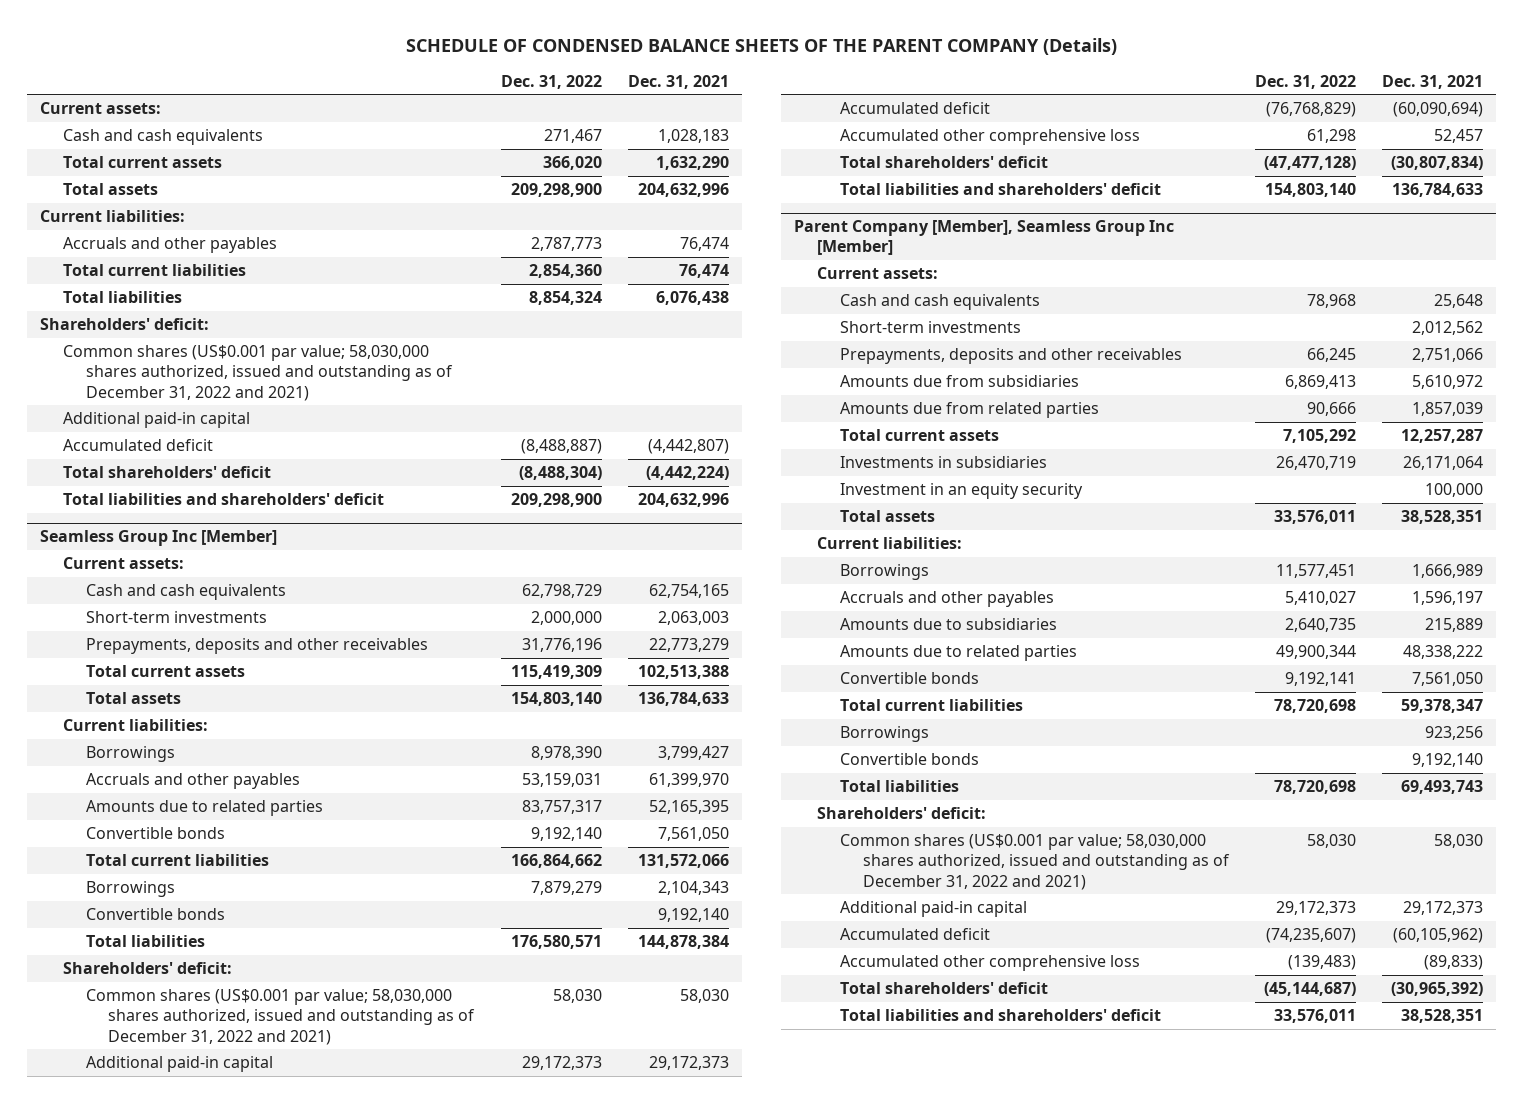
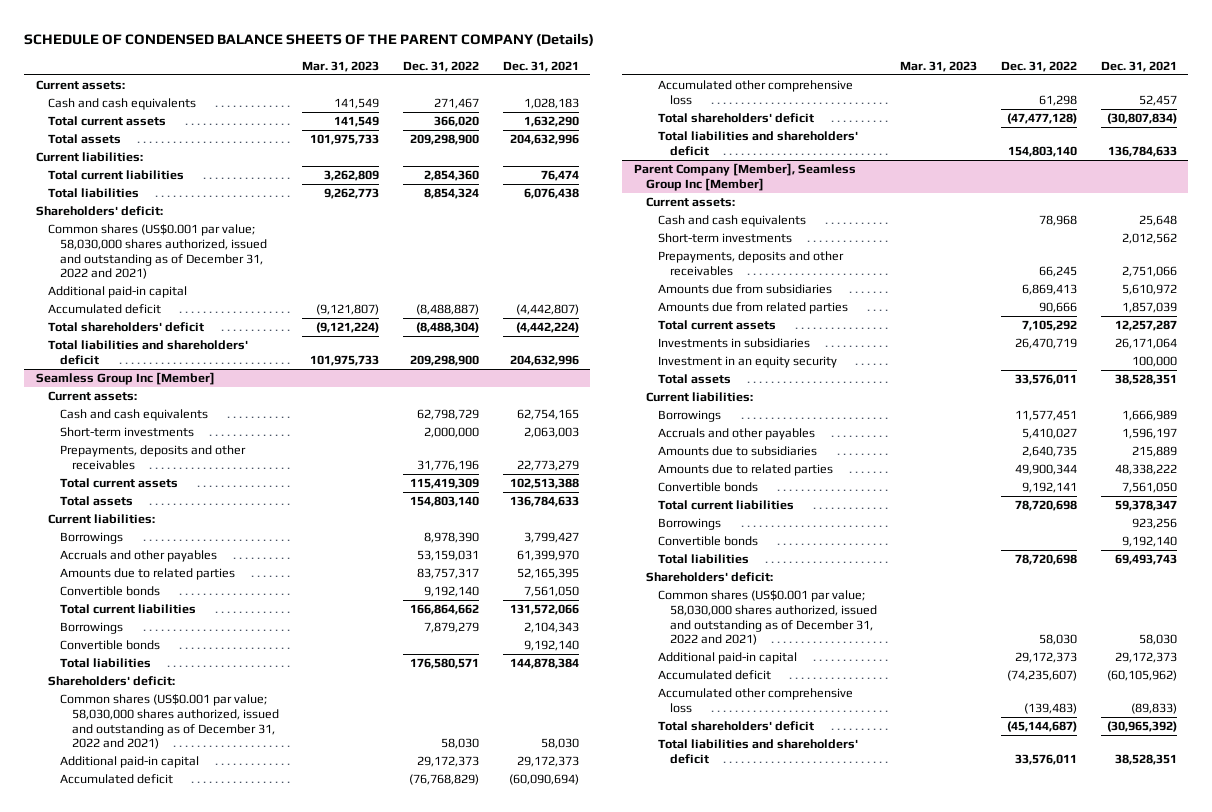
- | Dec. 31, 2022 | Dec. 31, 2021
+ | Mar. 31, 2023 | Dec. 31, 2022 | Dec. 31, 2021
- Accruals and other payables | 2,787,773 | 76,474

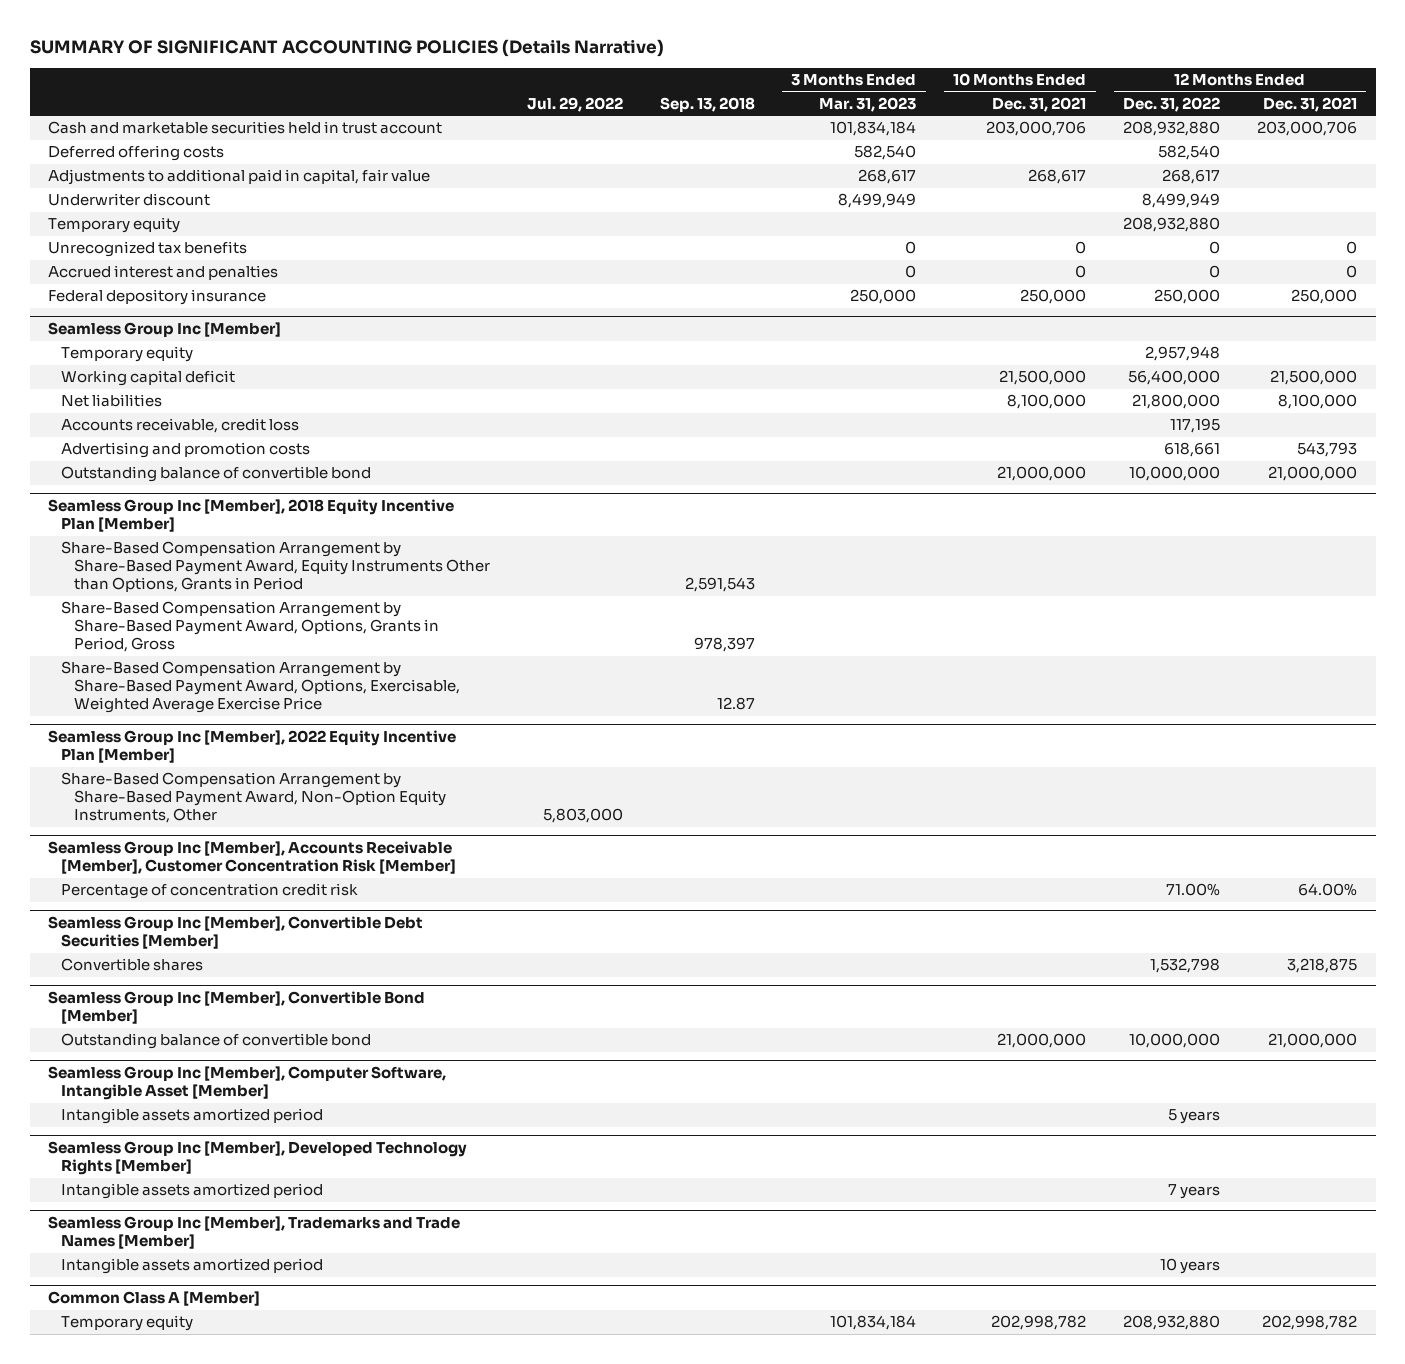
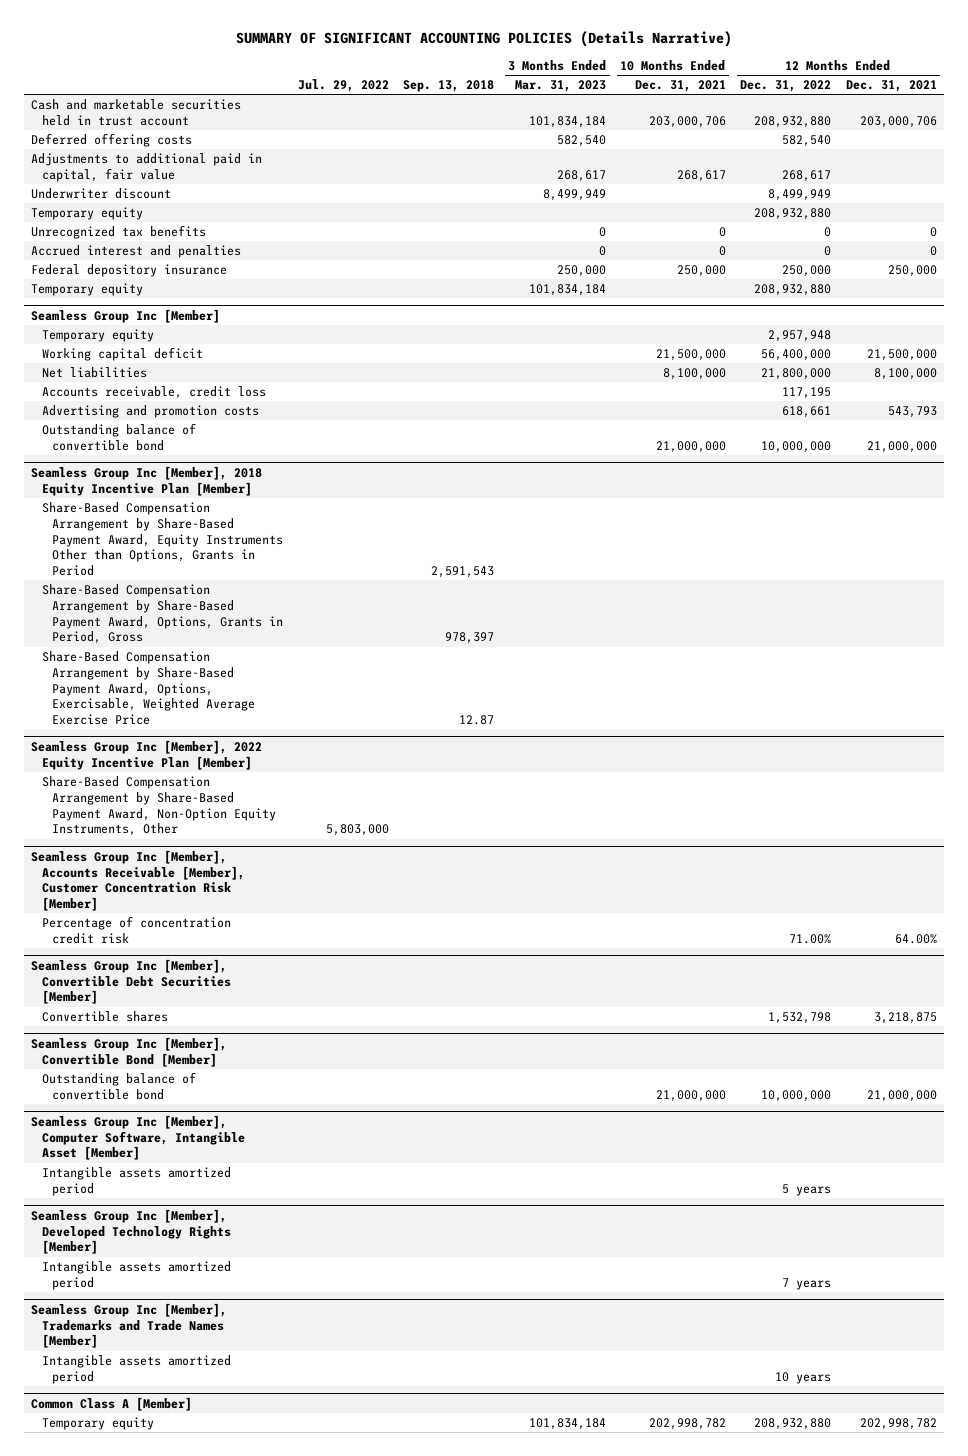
+ Temporary equity | | | 101,834,184 | | 208,932,880 |

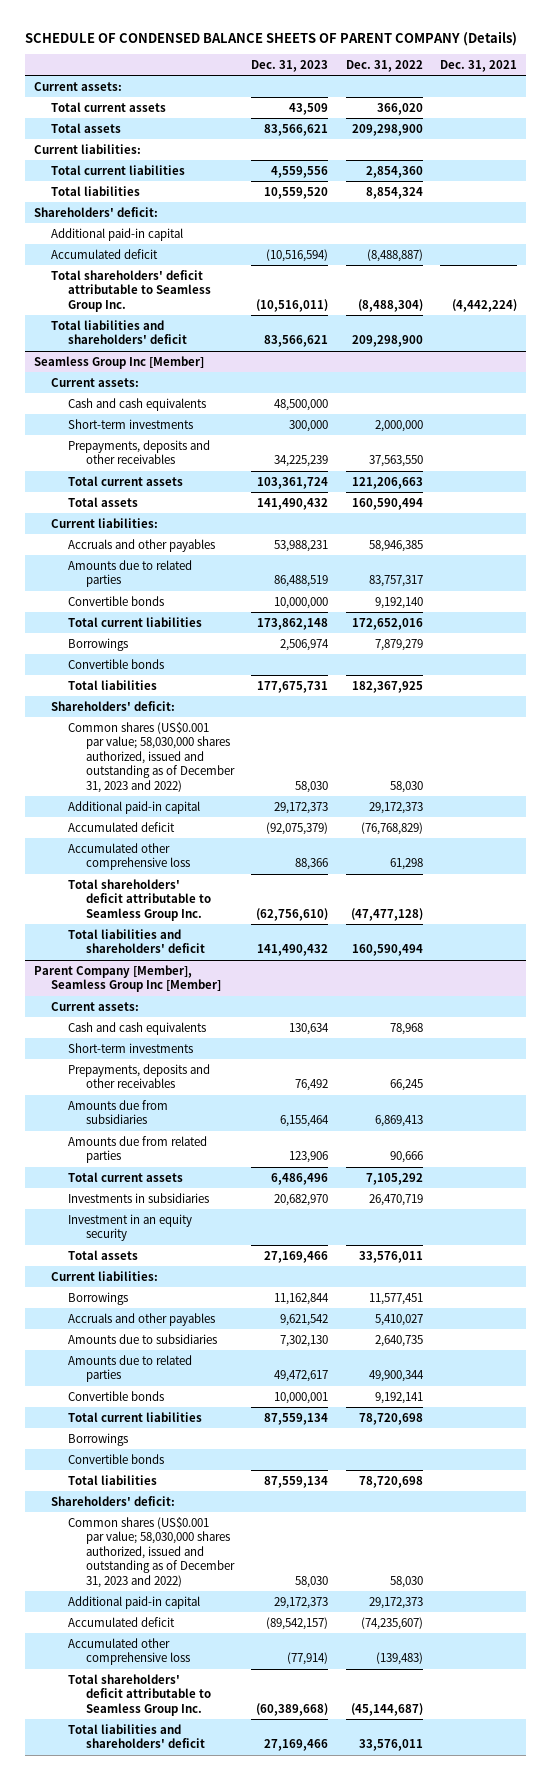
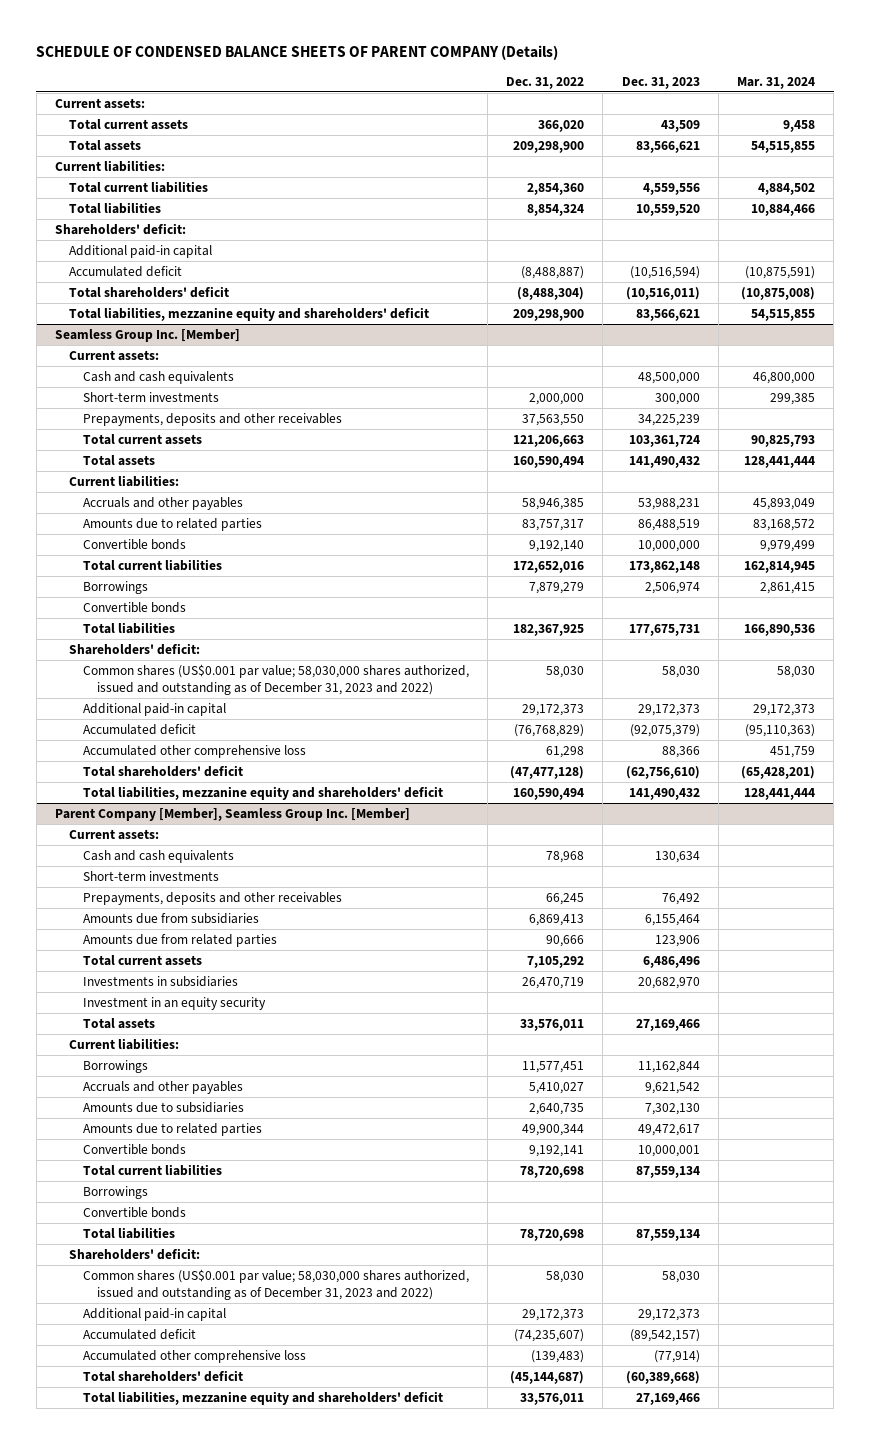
- | Dec. 31, 2023 | Dec. 31, 2022 | Dec. 31, 2021
+ | Dec. 31, 2022 | Dec. 31, 2023 | Mar. 31, 2024
- Total shareholders' deficit attributable to Seamless Group Inc. | (10,516,011) | (8,488,304) | (4,442,224)
- Total liabilities and shareholders' deficit | 83,566,621 | 209,298,900 |
- Seamless Group Inc [Member]
+ Total shareholders' deficit | (8,488,304) | (10,516,011) | (10,875,008)
+ Total liabilities, mezzanine equity and shareholders' deficit | 209,298,900 | 83,566,621 | 54,515,855
+ Seamless Group Inc. [Member]
- Total shareholders' deficit attributable to Seamless Group Inc. | (62,756,610) | (47,477,128) |
- Total liabilities and shareholders' deficit | 141,490,432 | 160,590,494 |
- Parent Company [Member], Seamless Group Inc [Member]
+ Total shareholders' deficit | (47,477,128) | (62,756,610) | (65,428,201)
+ Total liabilities, mezzanine equity and shareholders' deficit | 160,590,494 | 141,490,432 | 128,441,444
+ Parent Company [Member], Seamless Group Inc. [Member]
- Total shareholders' deficit attributable to Seamless Group Inc. | (60,389,668) | (45,144,687) |
- Total liabilities and shareholders' deficit | 27,169,466 | 33,576,011 |
+ Total shareholders' deficit | (45,144,687) | (60,389,668) |
+ Total liabilities, mezzanine equity and shareholders' deficit | 33,576,011 | 27,169,466 |

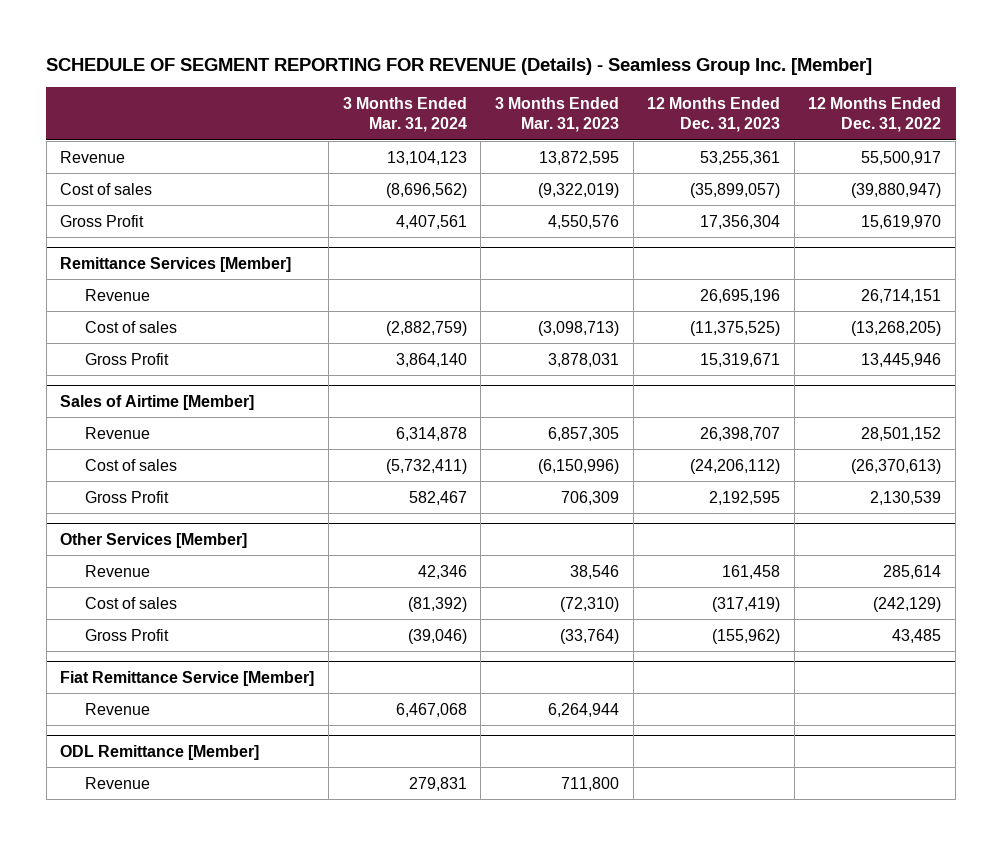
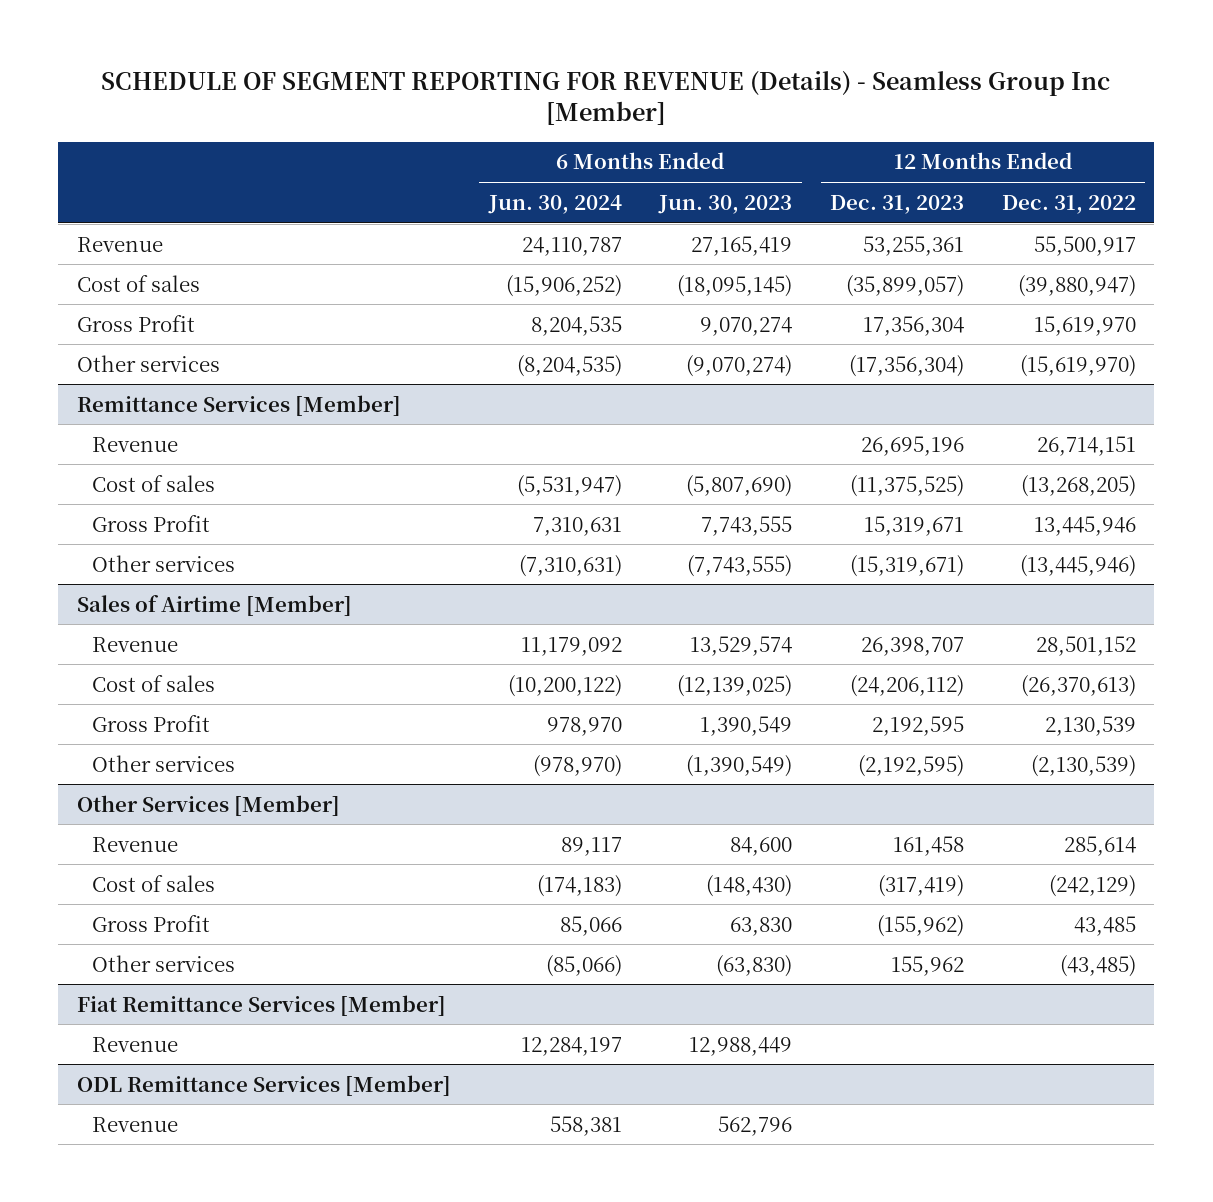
- SCHEDULE OF SEGMENT REPORTING FOR REVENUE (Details) - Seamless Group Inc. [Member]
+ SCHEDULE OF SEGMENT REPORTING FOR REVENUE (Details) - Seamless Group Inc [Member]
- | 3 Months Ended Mar. 31, 2024 | 3 Months Ended Mar. 31, 2023 | 12 Months Ended Dec. 31, 2023 | 12 Months Ended Dec. 31, 2022
+ | 6 Months Ended Jun. 30, 2024 | 6 Months Ended Jun. 30, 2023 | 12 Months Ended Dec. 31, 2023 | 12 Months Ended Dec. 31, 2022
+ Other services | (8,204,535) | (9,070,274) | (17,356,304) | (15,619,970)
@ Remittance Services [Member]
+ Other services | (7,310,631) | (7,743,555) | (15,319,671) | (13,445,946)
@ Sales of Airtime [Member]
+ Other services | (978,970) | (1,390,549) | (2,192,595) | (2,130,539)
- Fiat Remittance Service [Member]
@ Other Services [Member]
+ Other services | (85,066) | (63,830) | 155,962 | (43,485)
+ Fiat Remittance Services [Member]
- ODL Remittance [Member]
+ ODL Remittance Services [Member]

